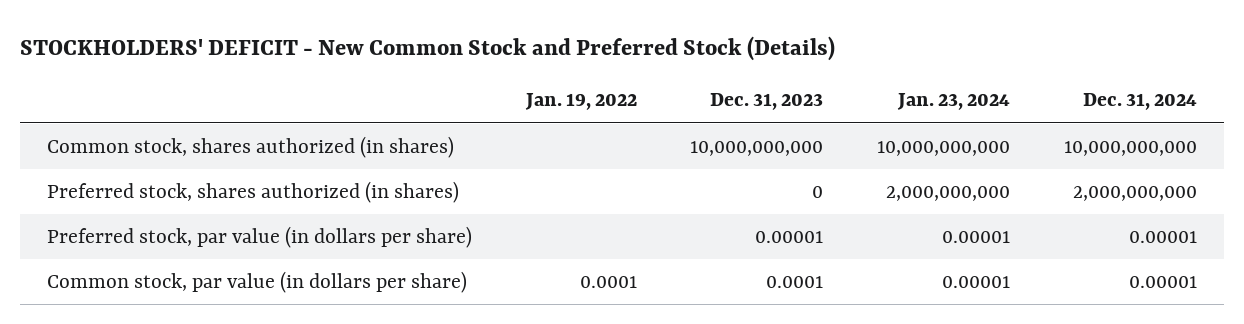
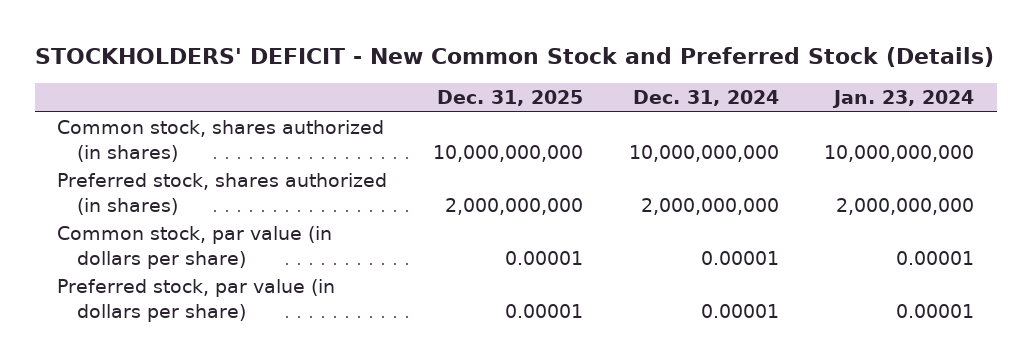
- | Jan. 19, 2022 | Dec. 31, 2023 | Jan. 23, 2024 | Dec. 31, 2024
+ | Dec. 31, 2025 | Dec. 31, 2024 | Jan. 23, 2024
moved down: Preferred stock, par value (in dollars per share) | 0.00001 | 0.00001 | 0.00001

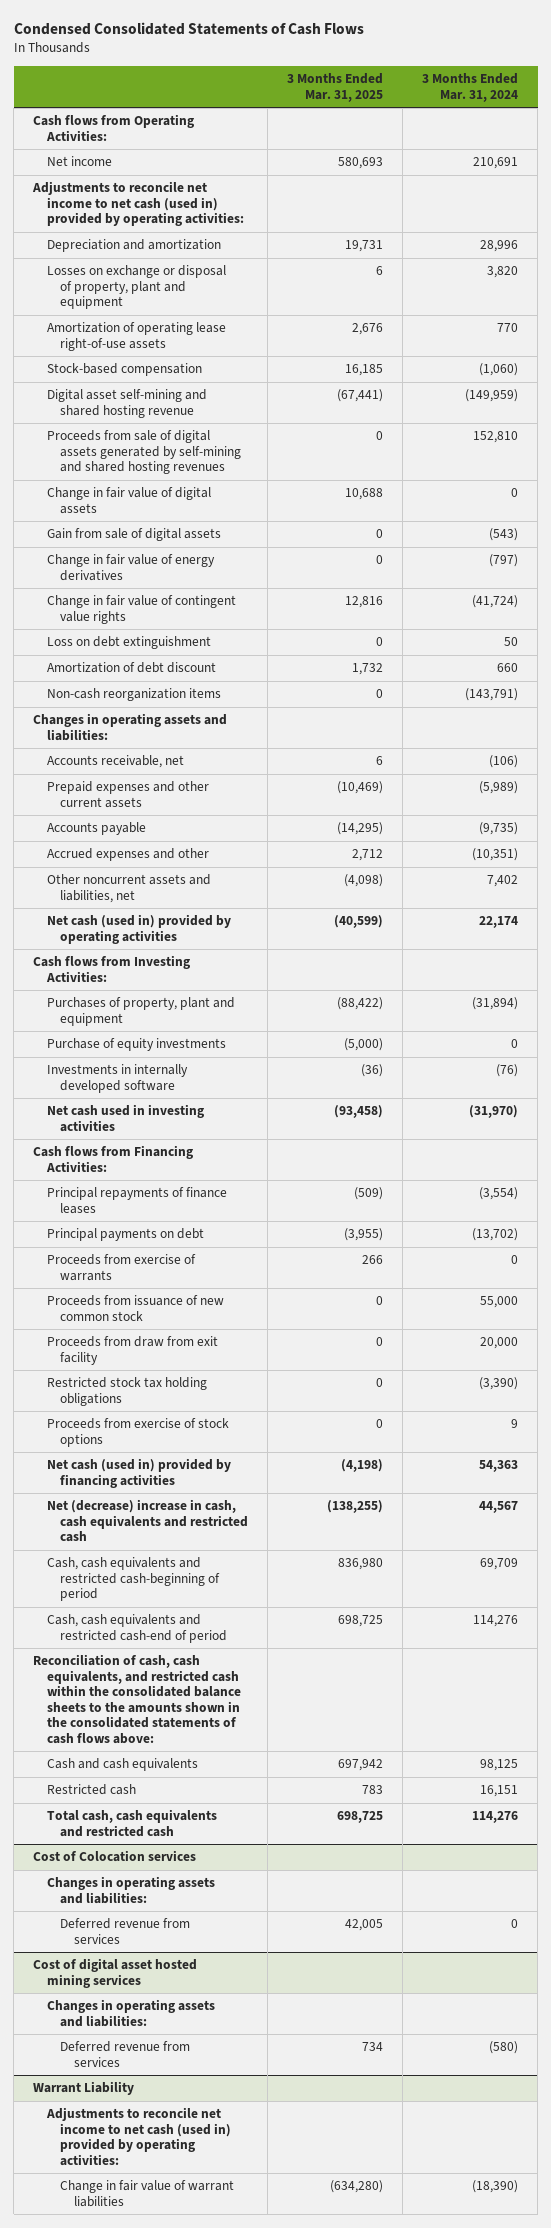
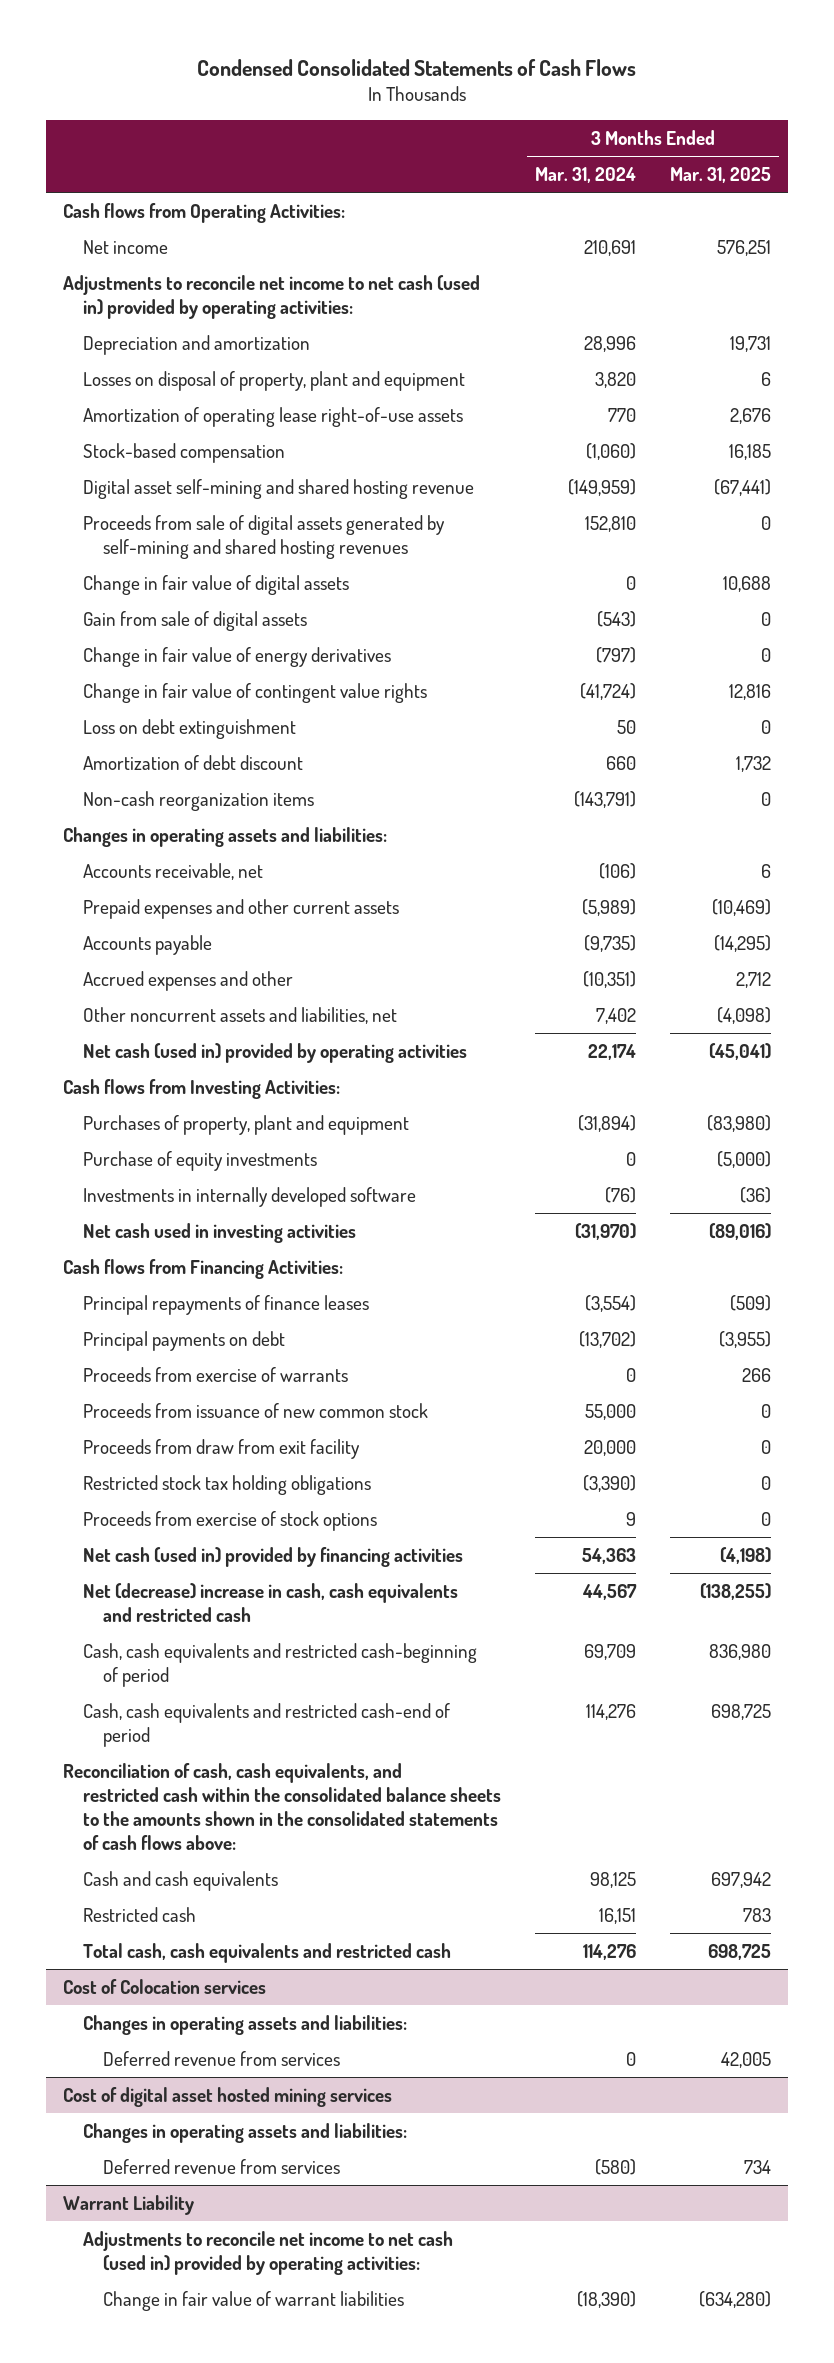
- | 3 Months Ended Mar. 31, 2025 | 3 Months Ended Mar. 31, 2024
+ | 3 Months Ended Mar. 31, 2024 | 3 Months Ended Mar. 31, 2025
- Net income | 580,693 | 210,691
+ Net income | 210,691 | 576,251
- Losses on exchange or disposal of property, plant and equipment | 6 | 3,820
+ Losses on disposal of property, plant and equipment | 3,820 | 6
- Net cash (used in) provided by operating activities | (40,599) | 22,174
+ Net cash (used in) provided by operating activities | 22,174 | (45,041)
- Purchases of property, plant and equipment | (88,422) | (31,894)
+ Purchases of property, plant and equipment | (31,894) | (83,980)
- Net cash used in investing activities | (93,458) | (31,970)
+ Net cash used in investing activities | (31,970) | (89,016)

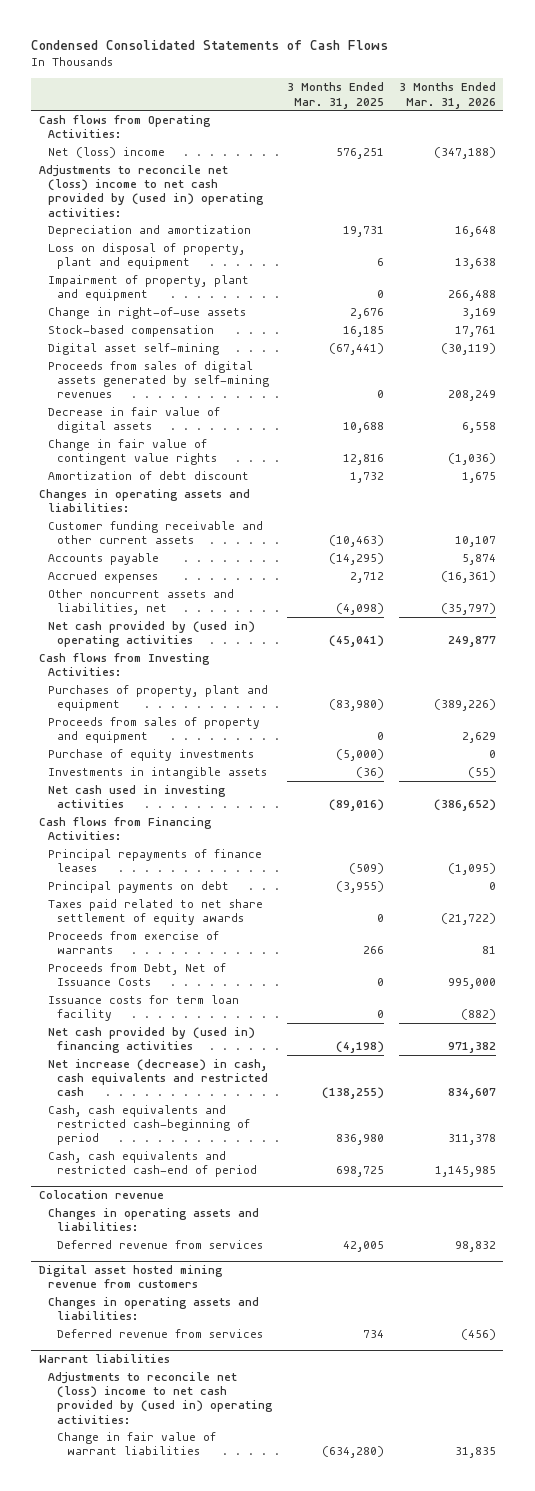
- | 3 Months Ended Mar. 31, 2024 | 3 Months Ended Mar. 31, 2025
+ | 3 Months Ended Mar. 31, 2025 | 3 Months Ended Mar. 31, 2026
- Net income | 210,691 | 576,251
- Adjustments to reconcile net income to net cash (used in) provided by operating activities:
+ Net (loss) income | 576,251 | (347,188)
+ Adjustments to reconcile net (loss) income to net cash provided by (used in) operating activities:
- Losses on disposal of property, plant and equipment | 3,820 | 6
- Amortization of operating lease right-of-use assets | 770 | 2,676
+ Loss on disposal of property, plant and equipment | 6 | 13,638
+ Impairment of property, plant and equipment | 0 | 266,488
+ Change in right-of-use assets | 2,676 | 3,169
- Digital asset self-mining and shared hosting revenue | (149,959) | (67,441)
- Proceeds from sale of digital assets generated by self-mining and shared hosting revenues | 152,810 | 0
- Change in fair value of digital assets | 0 | 10,688
- Gain from sale of digital assets | (543) | 0
- Change in fair value of energy derivatives | (797) | 0
+ Digital asset self-mining | (67,441) | (30,119)
+ Proceeds from sales of digital assets generated by self-mining revenues | 0 | 208,249
+ Decrease in fair value of digital assets | 10,688 | 6,558
- Loss on debt extinguishment | 50 | 0
- Non-cash reorganization items | (143,791) | 0
- Accounts receivable, net | (106) | 6
- Prepaid expenses and other current assets | (5,989) | (10,469)
+ Customer funding receivable and other current assets | (10,463) | 10,107
- Accrued expenses and other | (10,351) | 2,712
+ Accrued expenses | 2,712 | (16,361)
- Net cash (used in) provided by operating activities | 22,174 | (45,041)
+ Net cash provided by (used in) operating activities | (45,041) | 249,877
+ Proceeds from sales of property and equipment | 0 | 2,629
- Investments in internally developed software | (76) | (36)
+ Investments in intangible assets | (36) | (55)
+ Taxes paid related to net share settlement of equity awards | 0 | (21,722)
- Proceeds from issuance of new common stock | 55,000 | 0
- Proceeds from draw from exit facility | 20,000 | 0
- Restricted stock tax holding obligations | (3,390) | 0
- Proceeds from exercise of stock options | 9 | 0
- Net cash (used in) provided by financing activities | 54,363 | (4,198)
- Net (decrease) increase in cash, cash equivalents and restricted cash | 44,567 | (138,255)
+ Proceeds from Debt, Net of Issuance Costs | 0 | 995,000
+ Issuance costs for term loan facility | 0 | (882)
+ Net cash provided by (used in) financing activities | (4,198) | 971,382
+ Net increase (decrease) in cash, cash equivalents and restricted cash | (138,255) | 834,607
- Reconciliation of cash, cash equivalents, and restricted cash within the consolidated balance sheets to the amounts shown in the consolidated statements of cash flows above:
- Cash and cash equivalents | 98,125 | 697,942
- Restricted cash | 16,151 | 783
- Total cash, cash equivalents and restricted cash | 114,276 | 698,725
- Cost of Colocation services
+ Colocation revenue
- Cost of digital asset hosted mining services
+ Digital asset hosted mining revenue from customers
- Warrant Liability
- Adjustments to reconcile net income to net cash (used in) provided by operating activities:
+ Warrant liabilities
+ Adjustments to reconcile net (loss) income to net cash provided by (used in) operating activities:

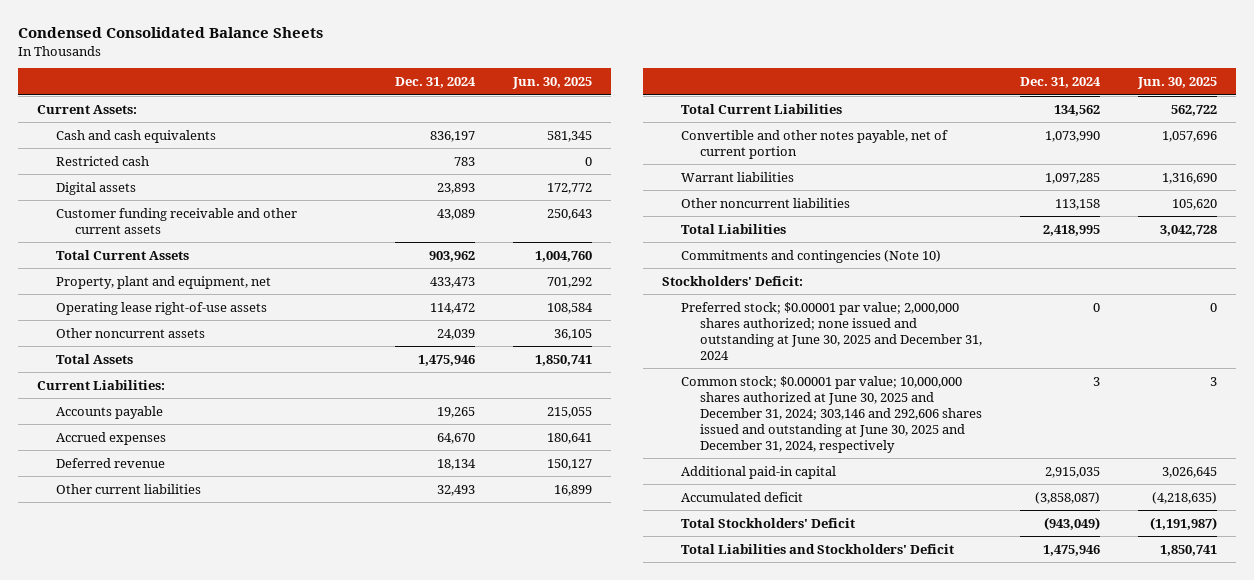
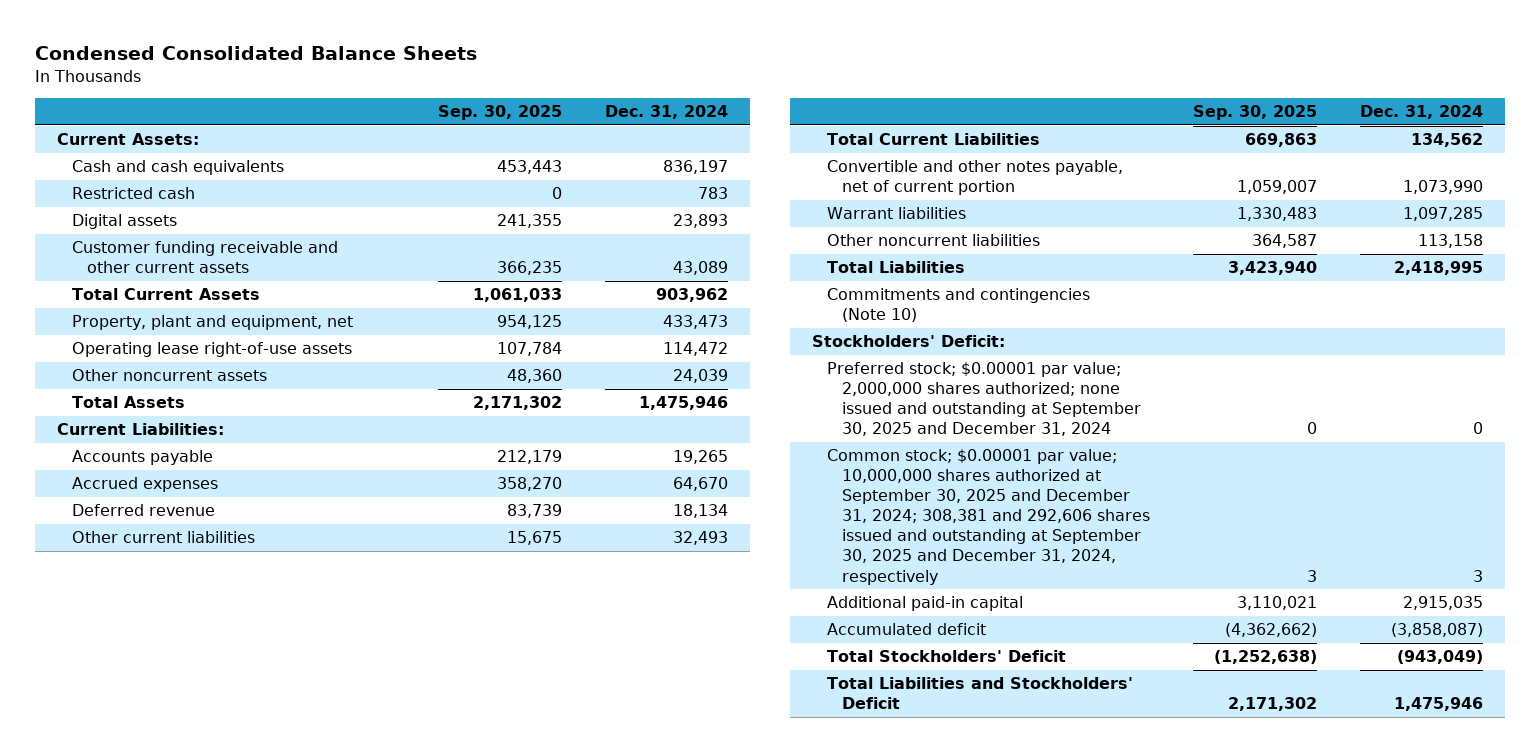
- | Dec. 31, 2024 | Jun. 30, 2025
+ | Sep. 30, 2025 | Dec. 31, 2024
- Preferred stock; $0.00001 par value; 2,000,000 shares authorized; none issued and outstanding at June 30, 2025 and December 31, 2024 | 0 | 0
- Common stock; $0.00001 par value; 10,000,000 shares authorized at June 30, 2025 and December 31, 2024; 303,146 and 292,606 shares issued and outstanding at June 30, 2025 and December 31, 2024, respectively | 3 | 3
+ Preferred stock; $0.00001 par value; 2,000,000 shares authorized; none issued and outstanding at September 30, 2025 and December 31, 2024 | 0 | 0
+ Common stock; $0.00001 par value; 10,000,000 shares authorized at September 30, 2025 and December 31, 2024; 308,381 and 292,606 shares issued and outstanding at September 30, 2025 and December 31, 2024, respectively | 3 | 3

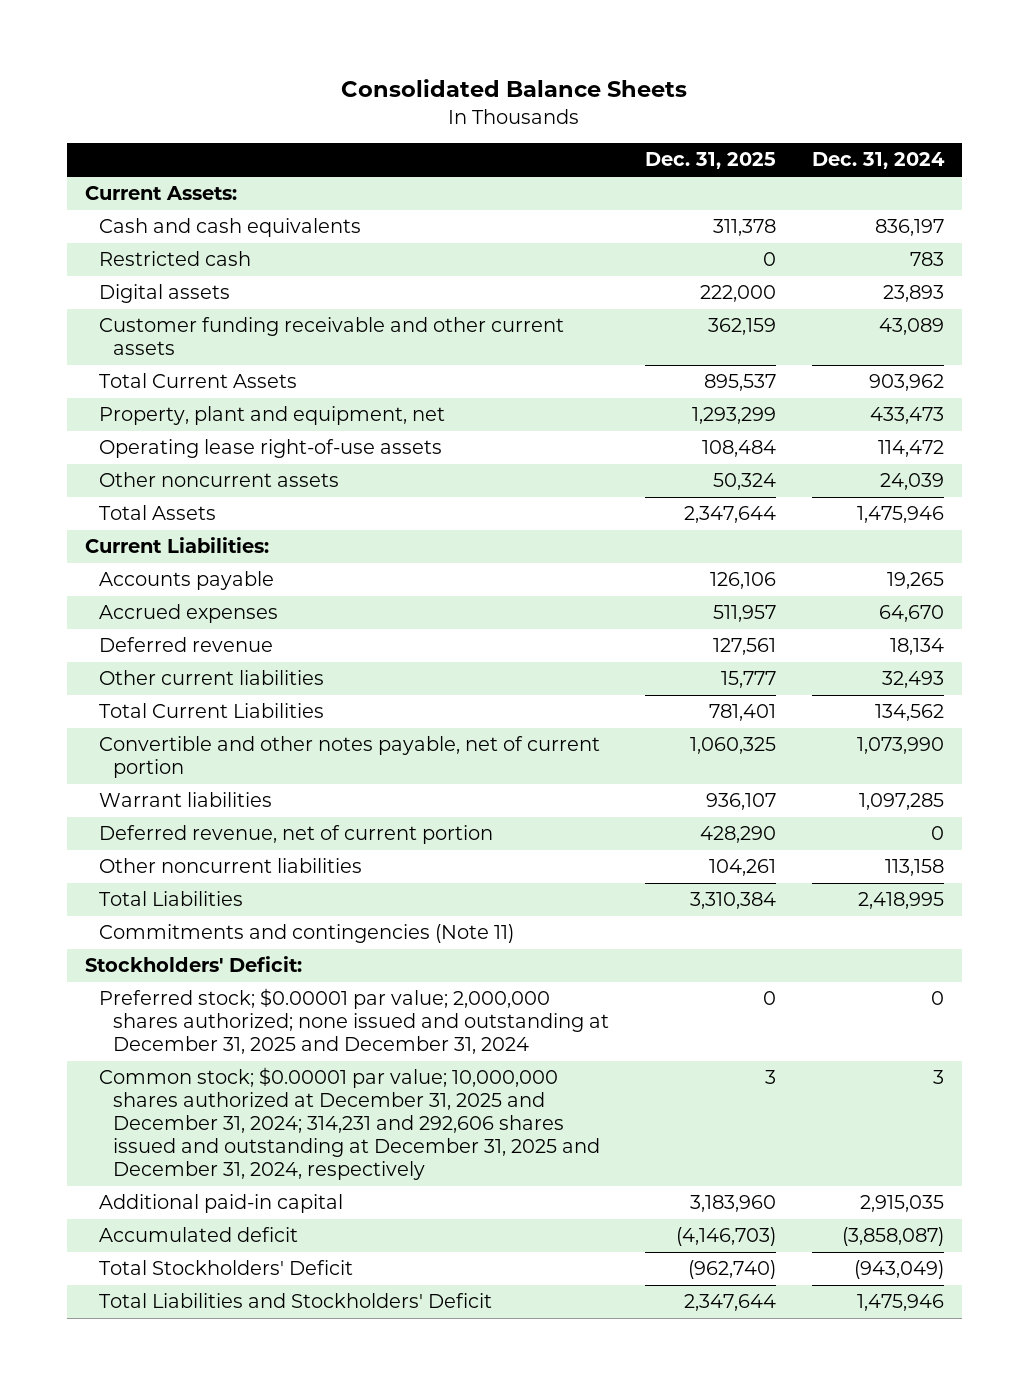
- Condensed Consolidated Balance Sheets
+ Consolidated Balance Sheets
- | Sep. 30, 2025 | Dec. 31, 2024
+ | Dec. 31, 2025 | Dec. 31, 2024
+ Deferred revenue, net of current portion | 428,290 | 0
- Commitments and contingencies (Note 10)
+ Commitments and contingencies (Note 11)
- Preferred stock; $0.00001 par value; 2,000,000 shares authorized; none issued and outstanding at September 30, 2025 and December 31, 2024 | 0 | 0
- Common stock; $0.00001 par value; 10,000,000 shares authorized at September 30, 2025 and December 31, 2024; 308,381 and 292,606 shares issued and outstanding at September 30, 2025 and December 31, 2024, respectively | 3 | 3
+ Preferred stock; $0.00001 par value; 2,000,000 shares authorized; none issued and outstanding at December 31, 2025 and December 31, 2024 | 0 | 0
+ Common stock; $0.00001 par value; 10,000,000 shares authorized at December 31, 2025 and December 31, 2024; 314,231 and 292,606 shares issued and outstanding at December 31, 2025 and December 31, 2024, respectively | 3 | 3

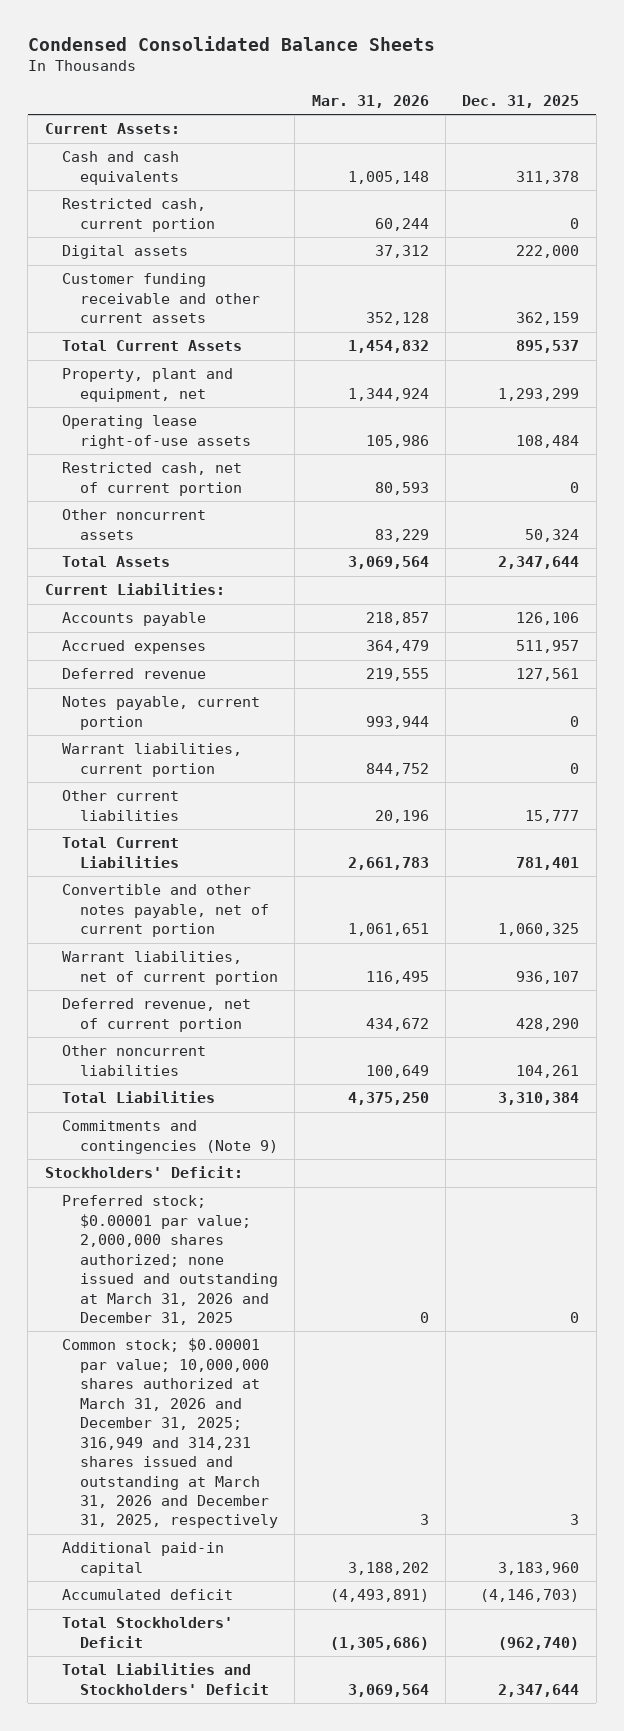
- Consolidated Balance Sheets
+ Condensed Consolidated Balance Sheets
- | Dec. 31, 2025 | Dec. 31, 2024
+ | Mar. 31, 2026 | Dec. 31, 2025
- Restricted cash | 0 | 783
+ Restricted cash, current portion | 60,244 | 0
+ Restricted cash, net of current portion | 80,593 | 0
+ Notes payable, current portion | 993,944 | 0
+ Warrant liabilities, current portion | 844,752 | 0
- Warrant liabilities | 936,107 | 1,097,285
+ Warrant liabilities, net of current portion | 116,495 | 936,107
- Commitments and contingencies (Note 11)
+ Commitments and contingencies (Note 9)
- Preferred stock; $0.00001 par value; 2,000,000 shares authorized; none issued and outstanding at December 31, 2025 and December 31, 2024 | 0 | 0
- Common stock; $0.00001 par value; 10,000,000 shares authorized at December 31, 2025 and December 31, 2024; 314,231 and 292,606 shares issued and outstanding at December 31, 2025 and December 31, 2024, respectively | 3 | 3
+ Preferred stock; $0.00001 par value; 2,000,000 shares authorized; none issued and outstanding at March 31, 2026 and December 31, 2025 | 0 | 0
+ Common stock; $0.00001 par value; 10,000,000 shares authorized at March 31, 2026 and December 31, 2025; 316,949 and 314,231 shares issued and outstanding at March 31, 2026 and December 31, 2025, respectively | 3 | 3

